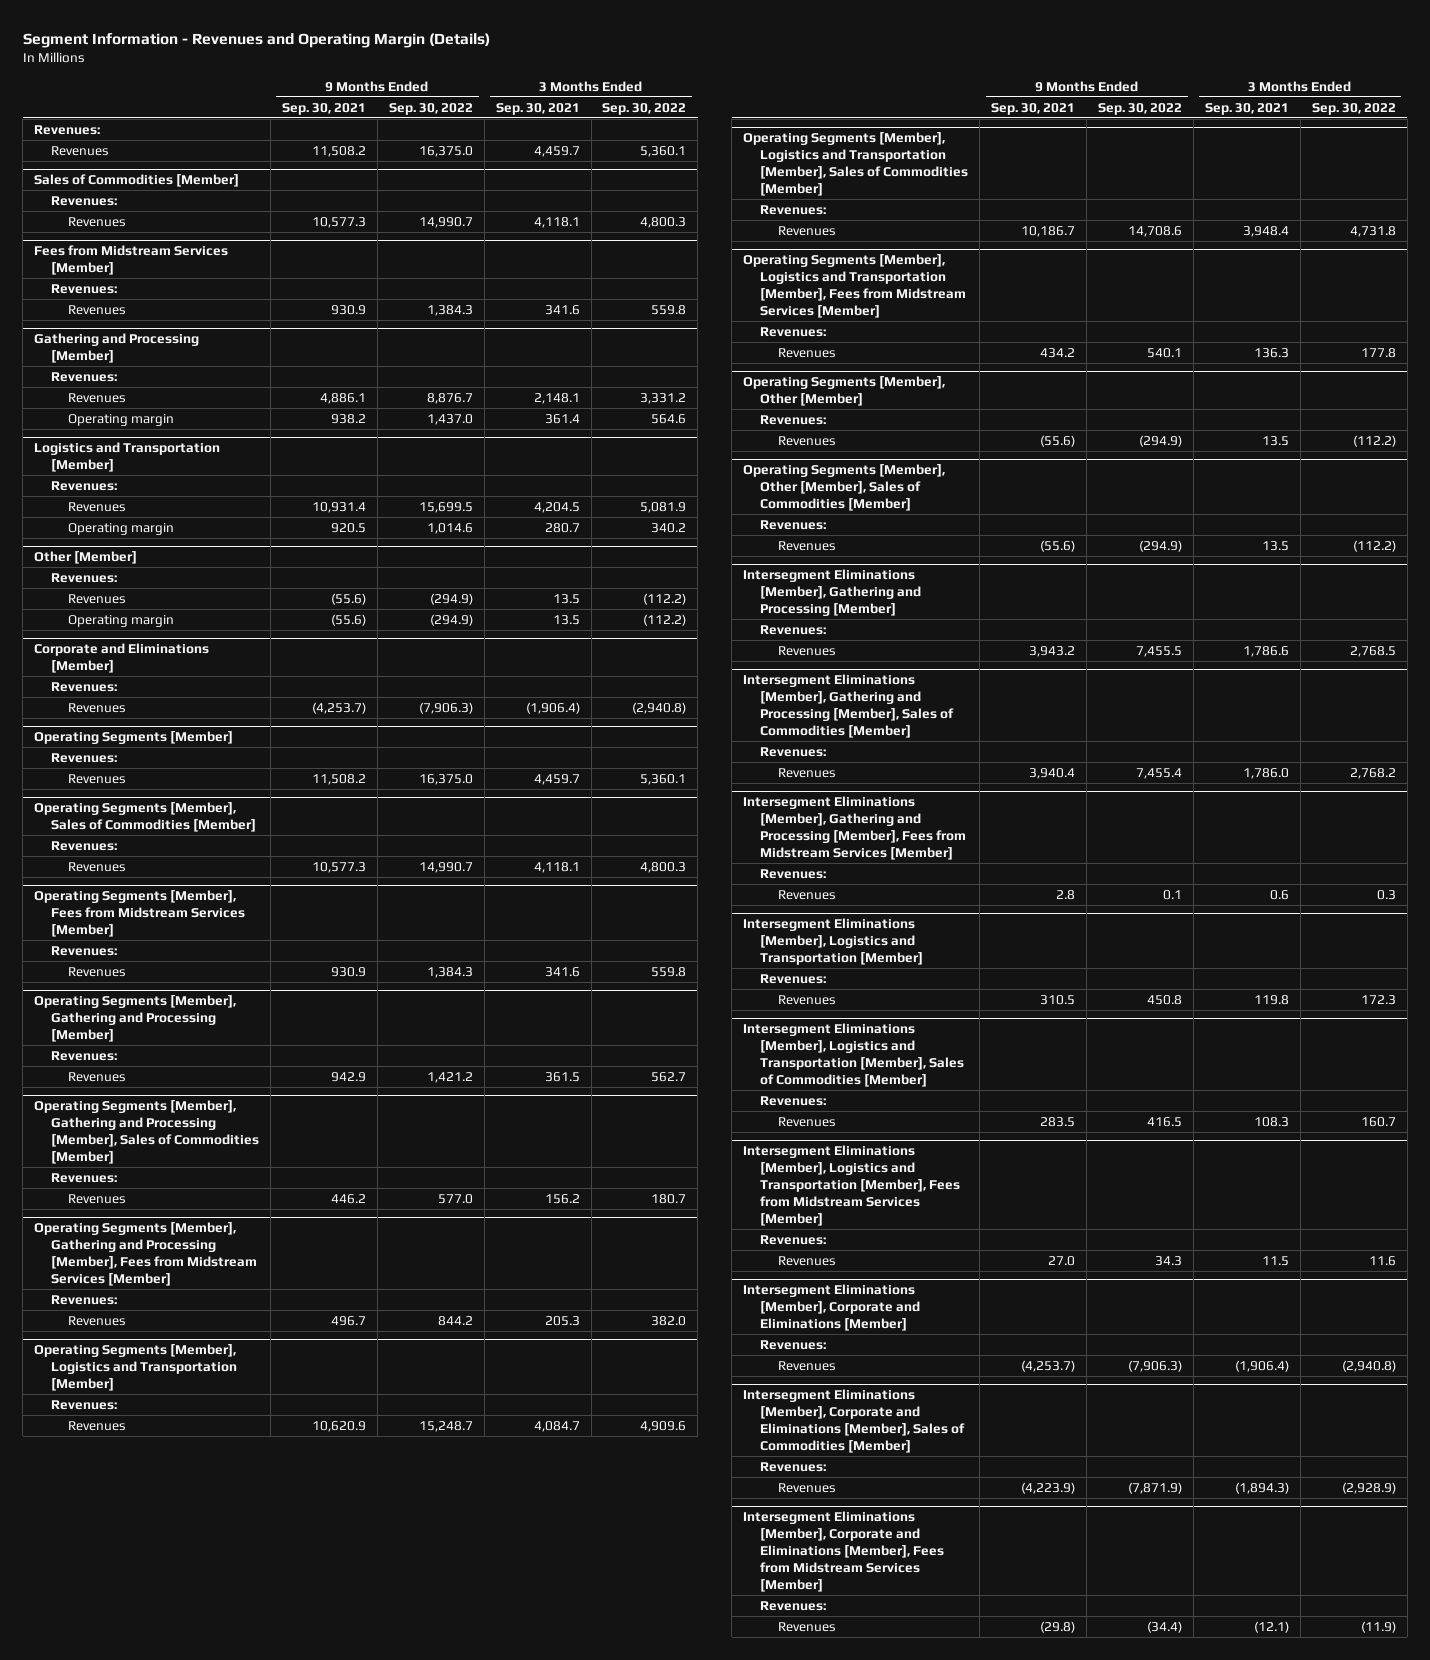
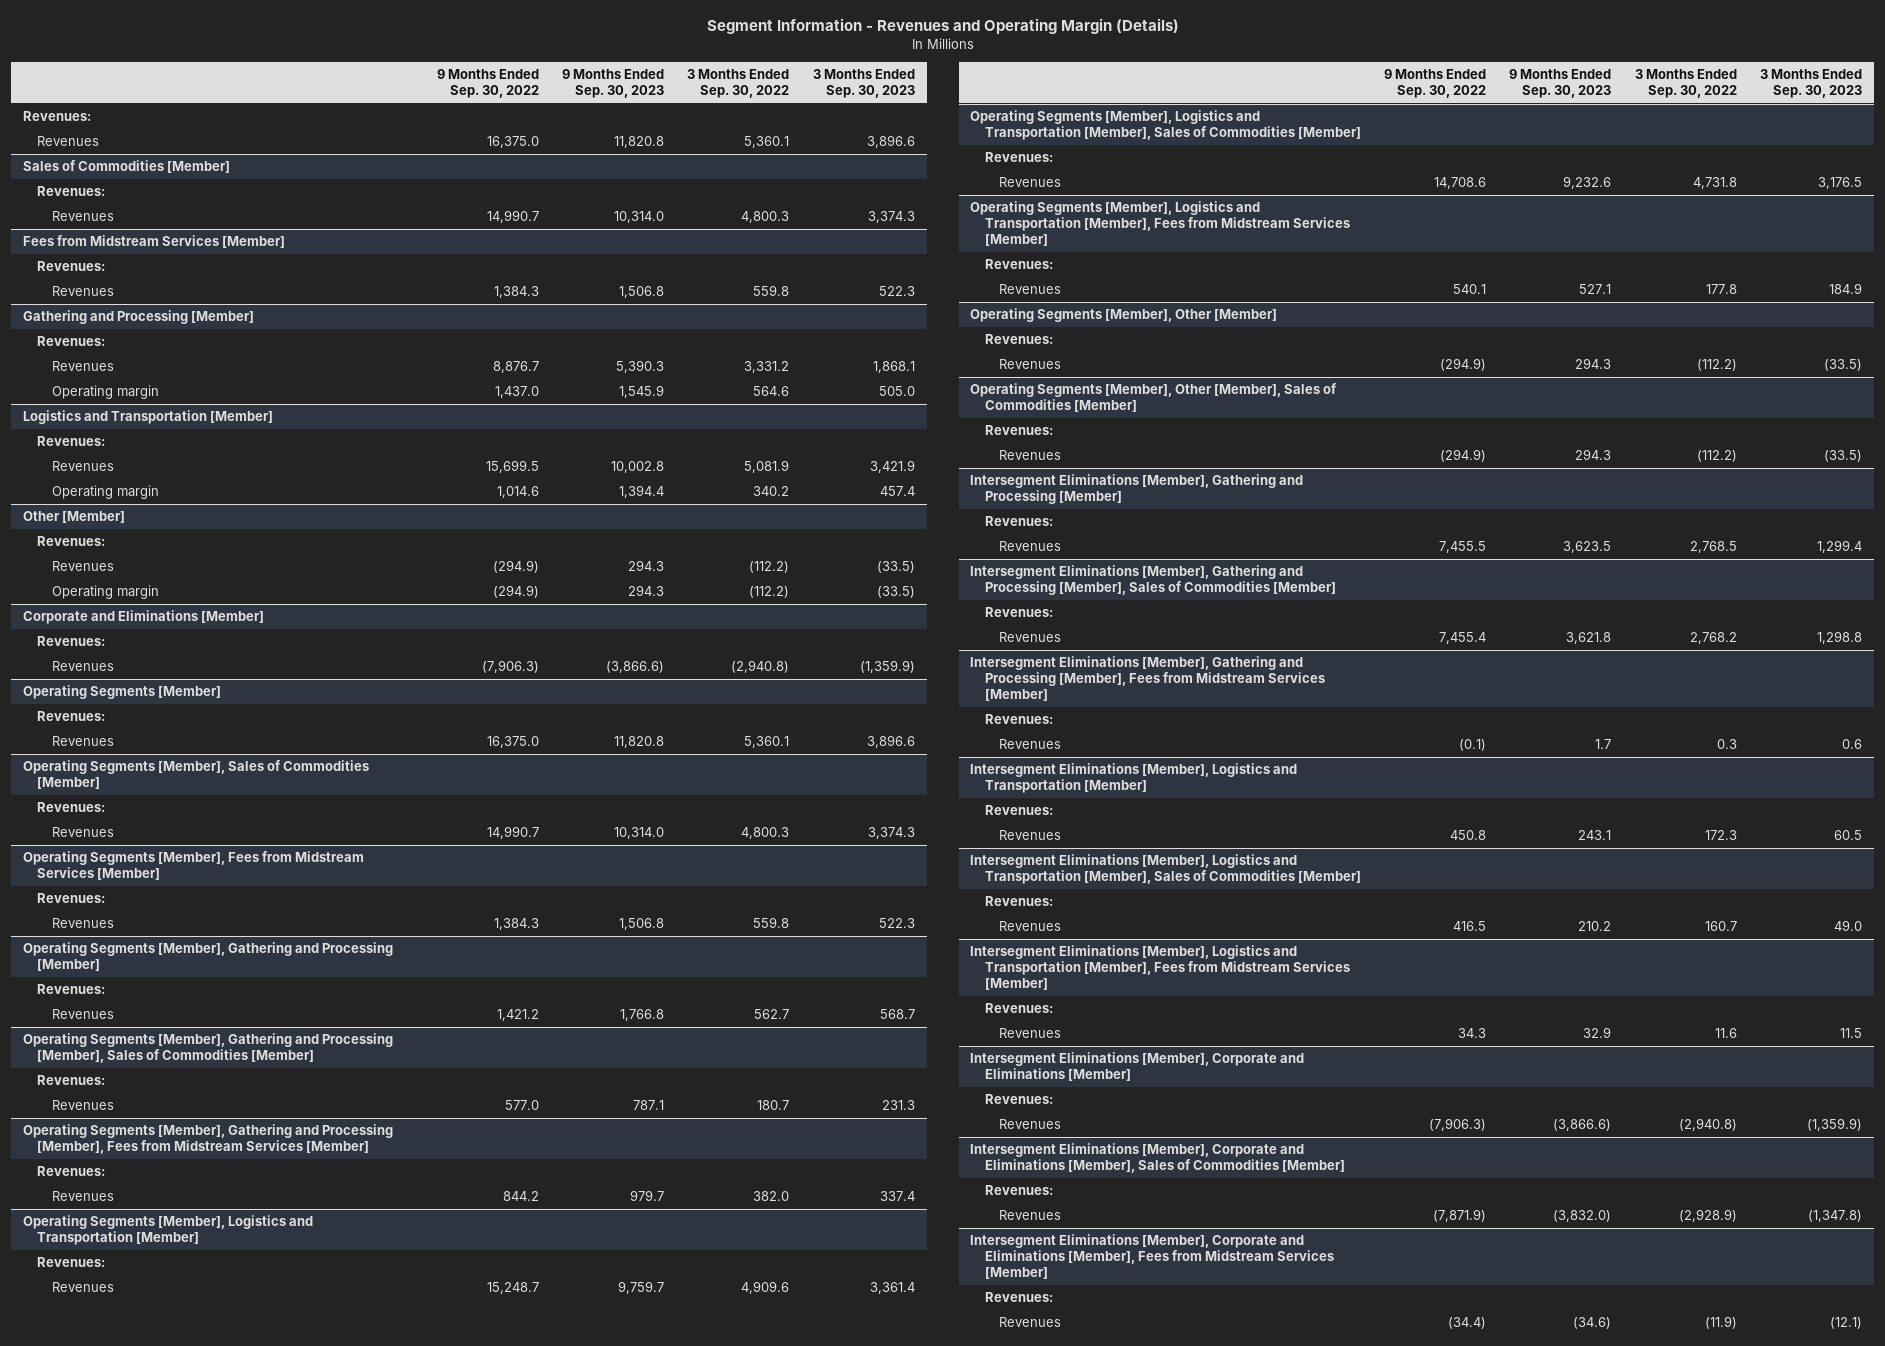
- | 9 Months Ended Sep. 30, 2021 | 9 Months Ended Sep. 30, 2022 | 3 Months Ended Sep. 30, 2021 | 3 Months Ended Sep. 30, 2022
+ | 9 Months Ended Sep. 30, 2022 | 9 Months Ended Sep. 30, 2023 | 3 Months Ended Sep. 30, 2022 | 3 Months Ended Sep. 30, 2023
@ Intersegment Eliminations [Member], Gathering and Processing [Member], Fees from Midstream Services [Member]
- Revenues | 2.8 | 0.1 | 0.6 | 0.3
+ Revenues | (0.1) | 1.7 | 0.3 | 0.6

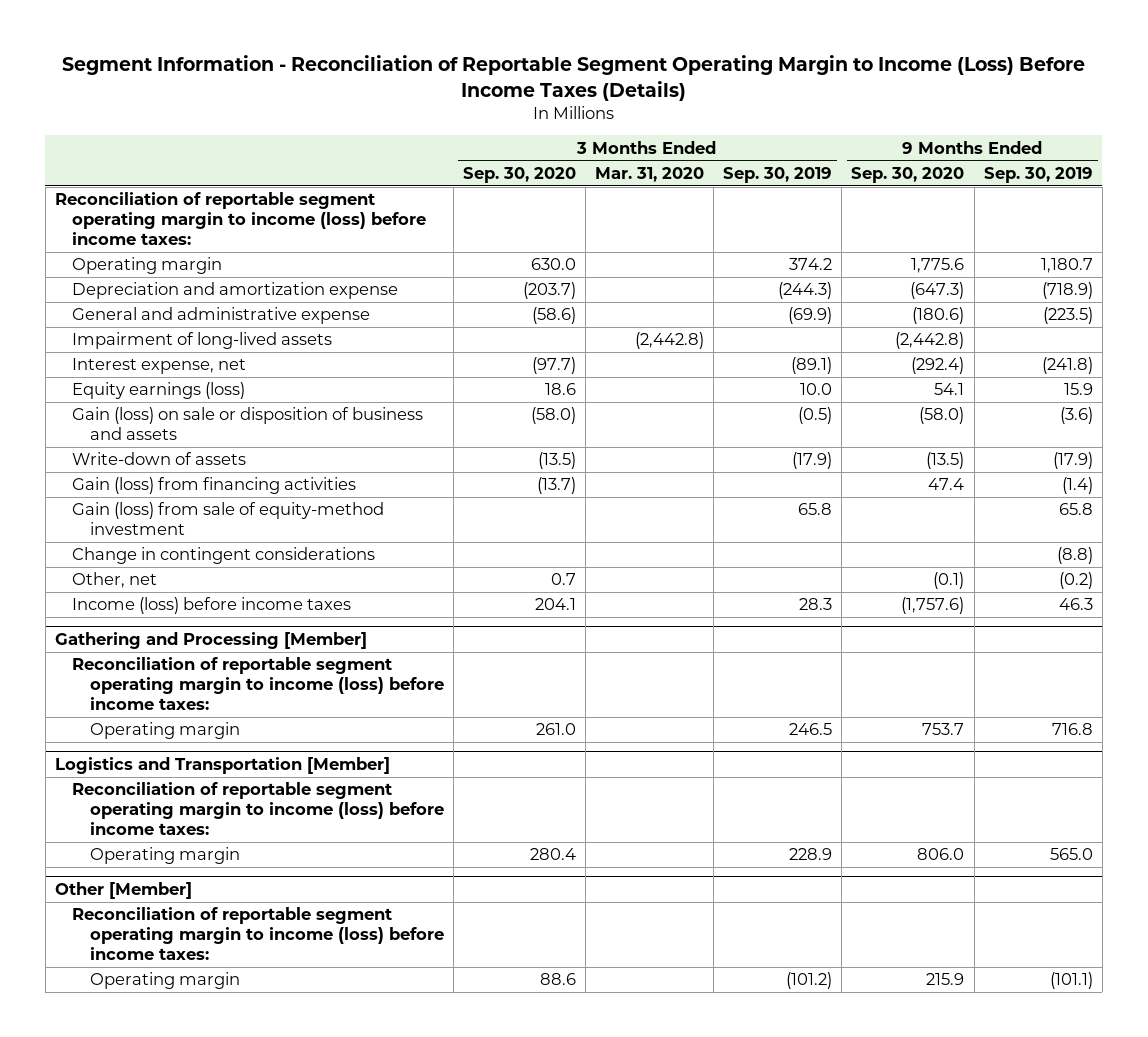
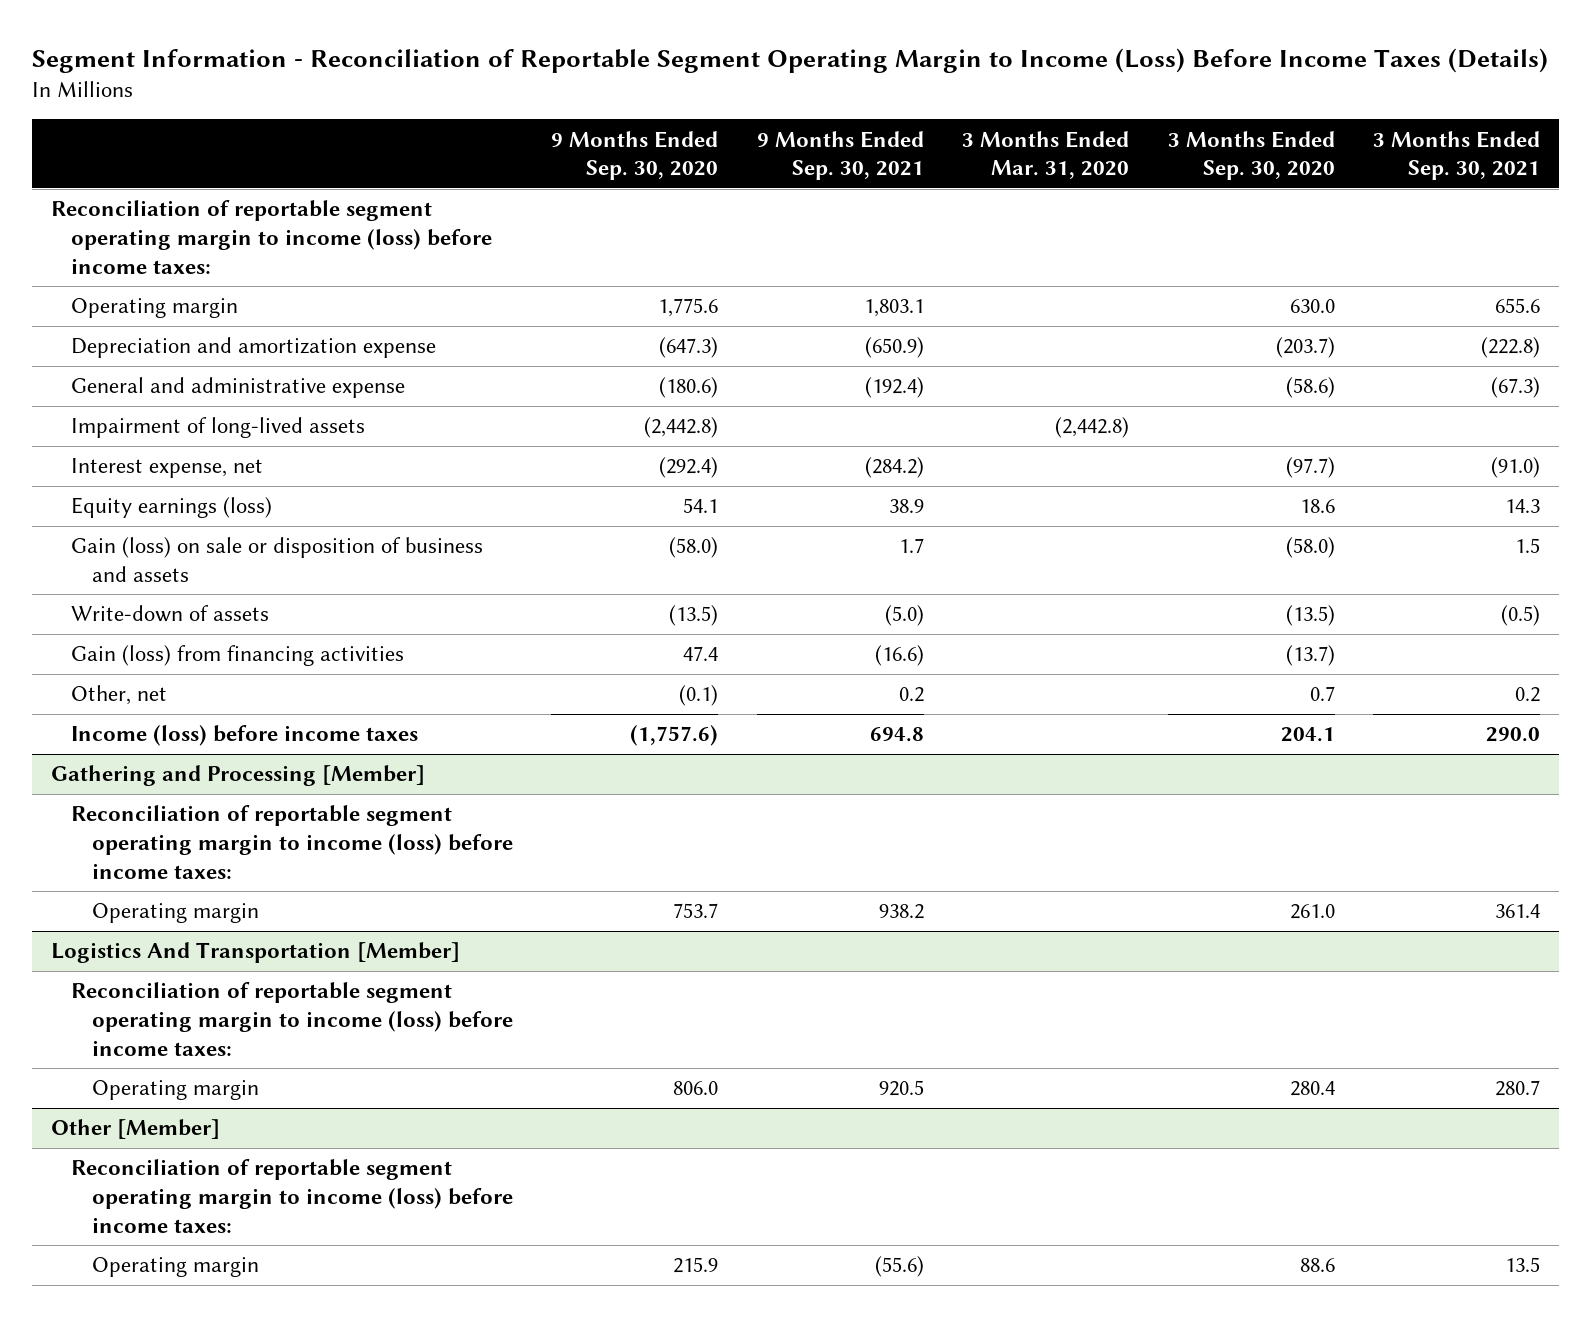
- | 3 Months Ended Sep. 30, 2020 | 3 Months Ended Mar. 31, 2020 | 3 Months Ended Sep. 30, 2019 | 9 Months Ended Sep. 30, 2020 | 9 Months Ended Sep. 30, 2019
+ | 9 Months Ended Sep. 30, 2020 | 9 Months Ended Sep. 30, 2021 | 3 Months Ended Mar. 31, 2020 | 3 Months Ended Sep. 30, 2020 | 3 Months Ended Sep. 30, 2021
- Gain (loss) from sale of equity-method investment | | | 65.8 | | 65.8
- Change in contingent considerations | | | | | (8.8)
- Logistics and Transportation [Member]
+ Logistics And Transportation [Member]

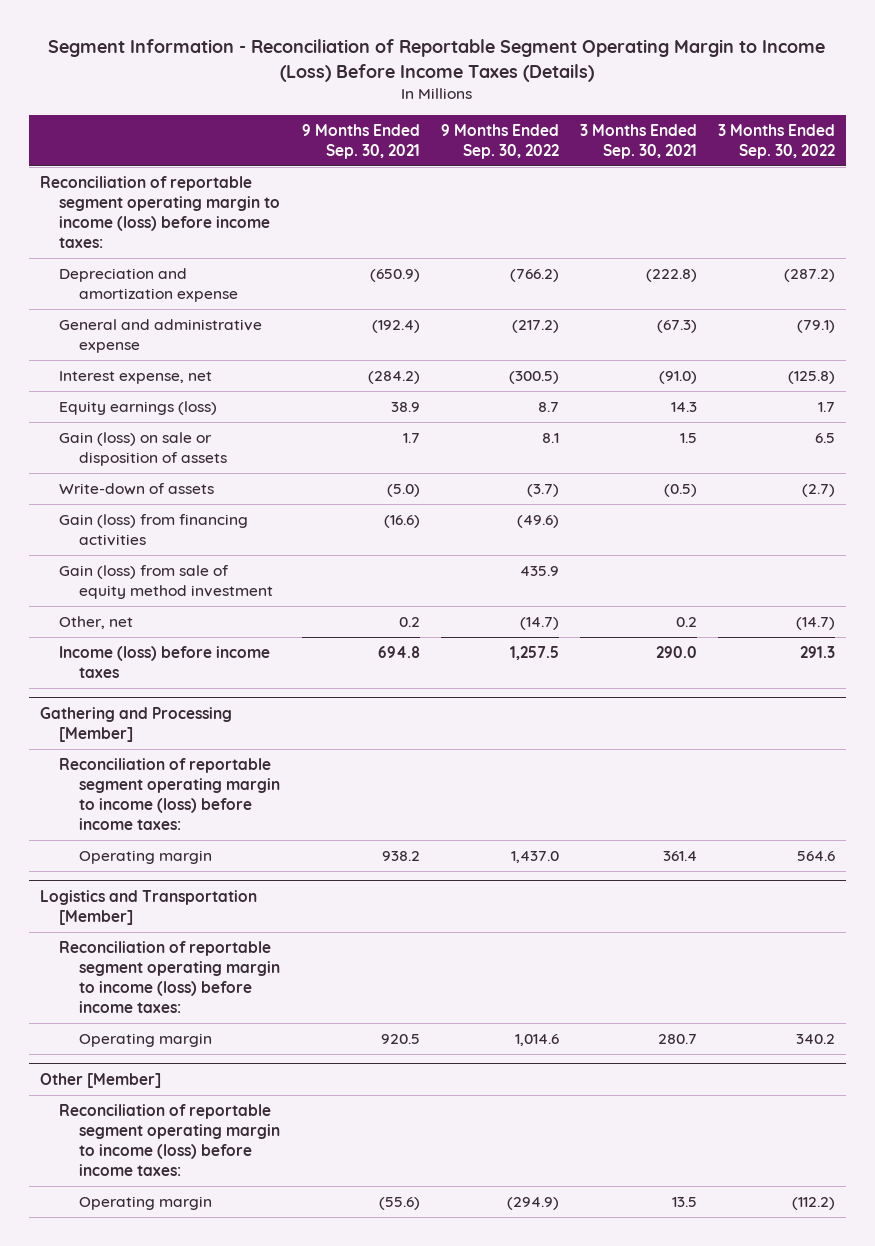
- | 9 Months Ended Sep. 30, 2020 | 9 Months Ended Sep. 30, 2021 | 3 Months Ended Mar. 31, 2020 | 3 Months Ended Sep. 30, 2020 | 3 Months Ended Sep. 30, 2021
+ | 9 Months Ended Sep. 30, 2021 | 9 Months Ended Sep. 30, 2022 | 3 Months Ended Sep. 30, 2021 | 3 Months Ended Sep. 30, 2022
- Operating margin | 1,775.6 | 1,803.1 | | 630.0 | 655.6
- Impairment of long-lived assets | (2,442.8) | | (2,442.8) | |
- Gain (loss) on sale or disposition of business and assets | (58.0) | 1.7 | | (58.0) | 1.5
+ Gain (loss) on sale or disposition of assets | 1.7 | 8.1 | 1.5 | 6.5
+ Gain (loss) from sale of equity method investment | | 435.9 | |
- Logistics And Transportation [Member]
+ Logistics and Transportation [Member]

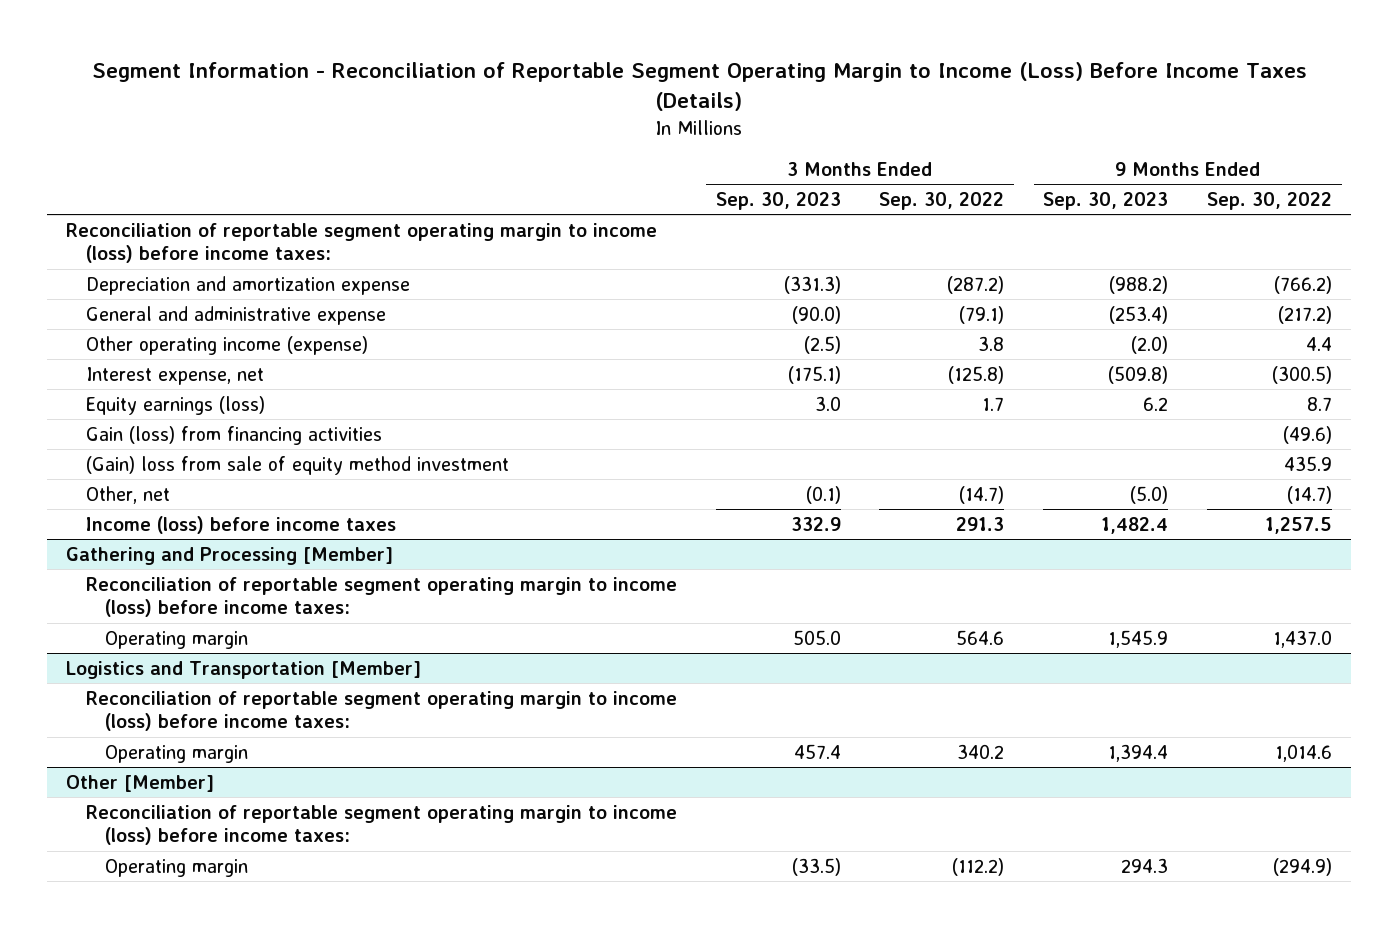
- | 9 Months Ended Sep. 30, 2021 | 9 Months Ended Sep. 30, 2022 | 3 Months Ended Sep. 30, 2021 | 3 Months Ended Sep. 30, 2022
+ | 3 Months Ended Sep. 30, 2023 | 3 Months Ended Sep. 30, 2022 | 9 Months Ended Sep. 30, 2023 | 9 Months Ended Sep. 30, 2022
+ Other operating income (expense) | (2.5) | 3.8 | (2.0) | 4.4
- Gain (loss) on sale or disposition of assets | 1.7 | 8.1 | 1.5 | 6.5
- Write-down of assets | (5.0) | (3.7) | (0.5) | (2.7)
- Gain (loss) from sale of equity method investment | | 435.9 | |
+ (Gain) loss from sale of equity method investment | | | | 435.9

